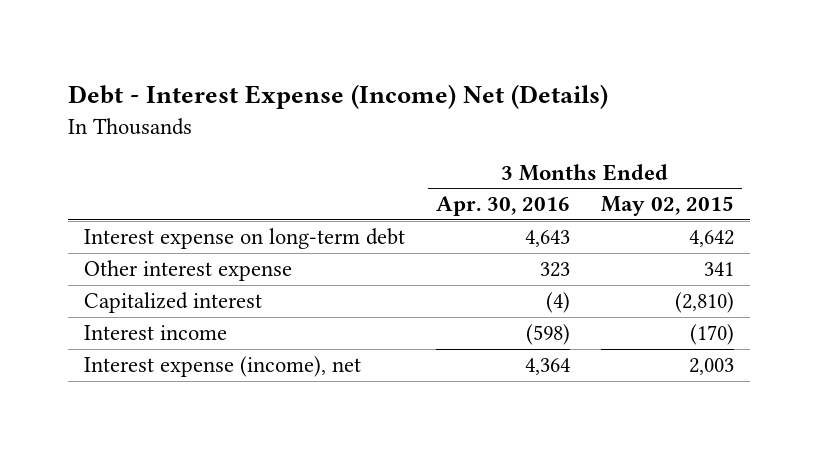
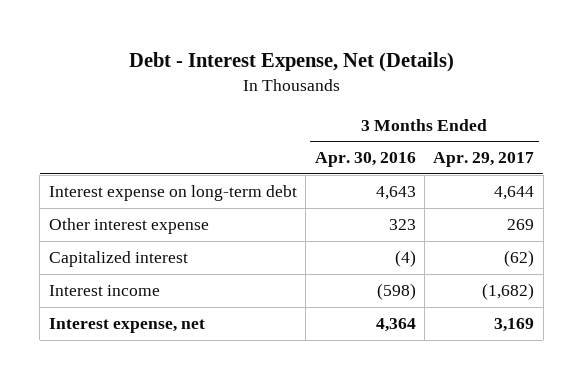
- Debt - Interest Expense (Income) Net (Details)
+ Debt - Interest Expense, Net (Details)
- | 3 Months Ended Apr. 30, 2016 | 3 Months Ended May 02, 2015
+ | 3 Months Ended Apr. 30, 2016 | 3 Months Ended Apr. 29, 2017
- Interest expense (income), net | 4,364 | 2,003
+ Interest expense, net | 4,364 | 3,169

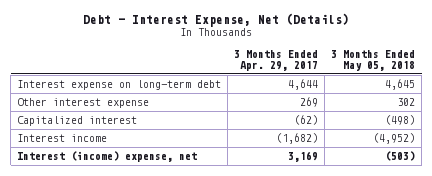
- | 3 Months Ended Apr. 30, 2016 | 3 Months Ended Apr. 29, 2017
+ | 3 Months Ended Apr. 29, 2017 | 3 Months Ended May 05, 2018
- Interest expense, net | 4,364 | 3,169
+ Interest (income) expense, net | 3,169 | (503)

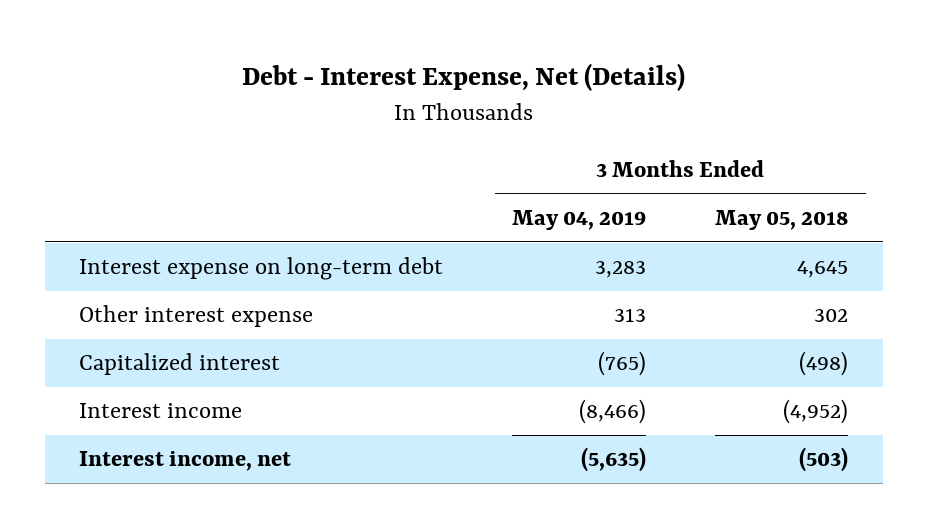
- | 3 Months Ended Apr. 29, 2017 | 3 Months Ended May 05, 2018
+ | 3 Months Ended May 04, 2019 | 3 Months Ended May 05, 2018
- Interest (income) expense, net | 3,169 | (503)
+ Interest income, net | (5,635) | (503)

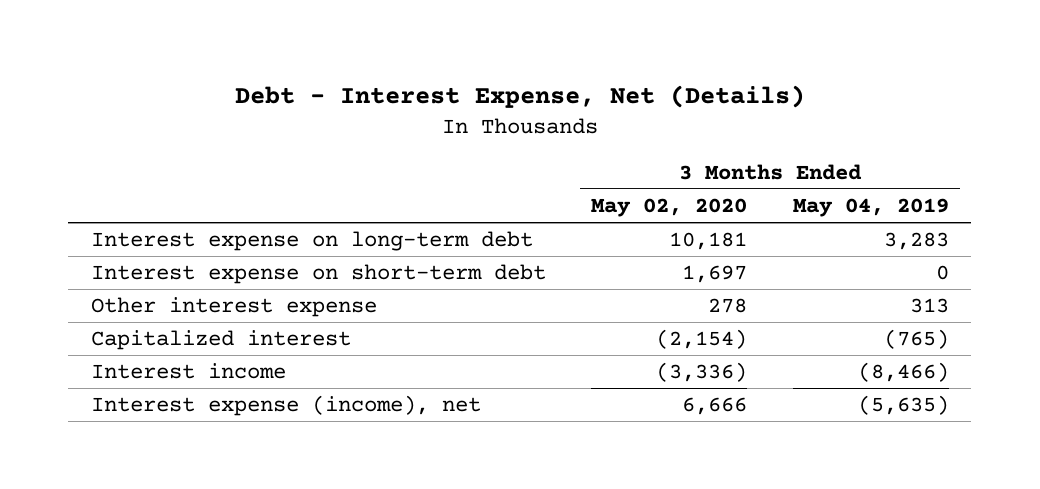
- | 3 Months Ended May 04, 2019 | 3 Months Ended May 05, 2018
+ | 3 Months Ended May 02, 2020 | 3 Months Ended May 04, 2019
+ Interest expense on short-term debt | 1,697 | 0
- Interest income, net | (5,635) | (503)
+ Interest expense (income), net | 6,666 | (5,635)

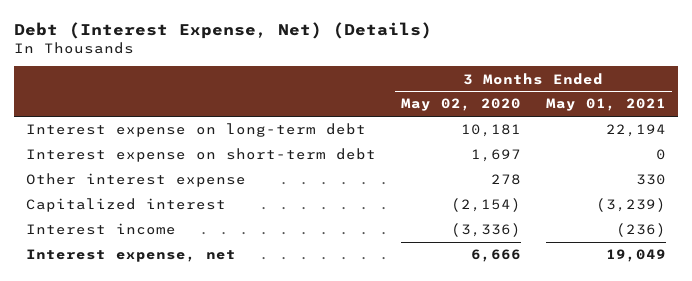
- Debt - Interest Expense, Net (Details)
+ Debt (Interest Expense, Net) (Details)
- | 3 Months Ended May 02, 2020 | 3 Months Ended May 04, 2019
+ | 3 Months Ended May 02, 2020 | 3 Months Ended May 01, 2021
- Interest expense (income), net | 6,666 | (5,635)
+ Interest expense, net | 6,666 | 19,049

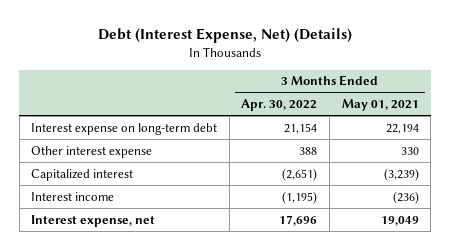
- | 3 Months Ended May 02, 2020 | 3 Months Ended May 01, 2021
+ | 3 Months Ended Apr. 30, 2022 | 3 Months Ended May 01, 2021
- Interest expense on short-term debt | 1,697 | 0

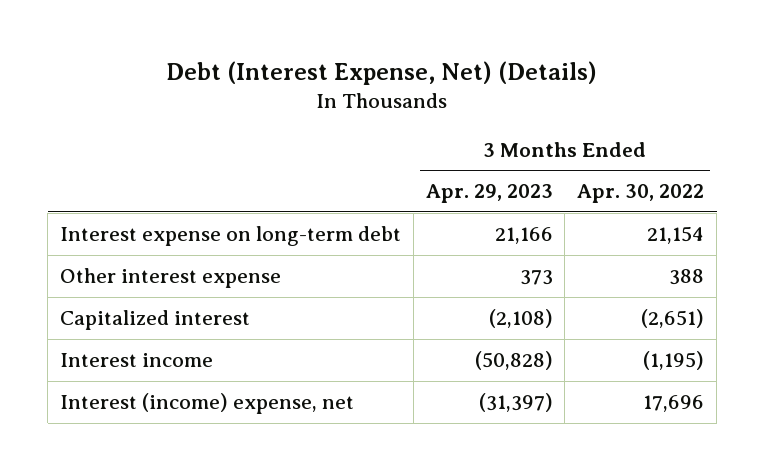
- | 3 Months Ended Apr. 30, 2022 | 3 Months Ended May 01, 2021
+ | 3 Months Ended Apr. 29, 2023 | 3 Months Ended Apr. 30, 2022
- Interest expense, net | 17,696 | 19,049
+ Interest (income) expense, net | (31,397) | 17,696

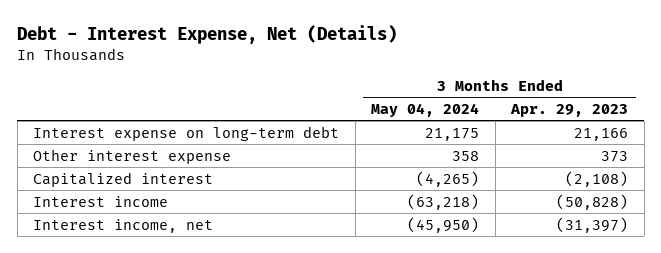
- Debt (Interest Expense, Net) (Details)
+ Debt - Interest Expense, Net (Details)
- | 3 Months Ended Apr. 29, 2023 | 3 Months Ended Apr. 30, 2022
+ | 3 Months Ended May 04, 2024 | 3 Months Ended Apr. 29, 2023
- Interest (income) expense, net | (31,397) | 17,696
+ Interest income, net | (45,950) | (31,397)

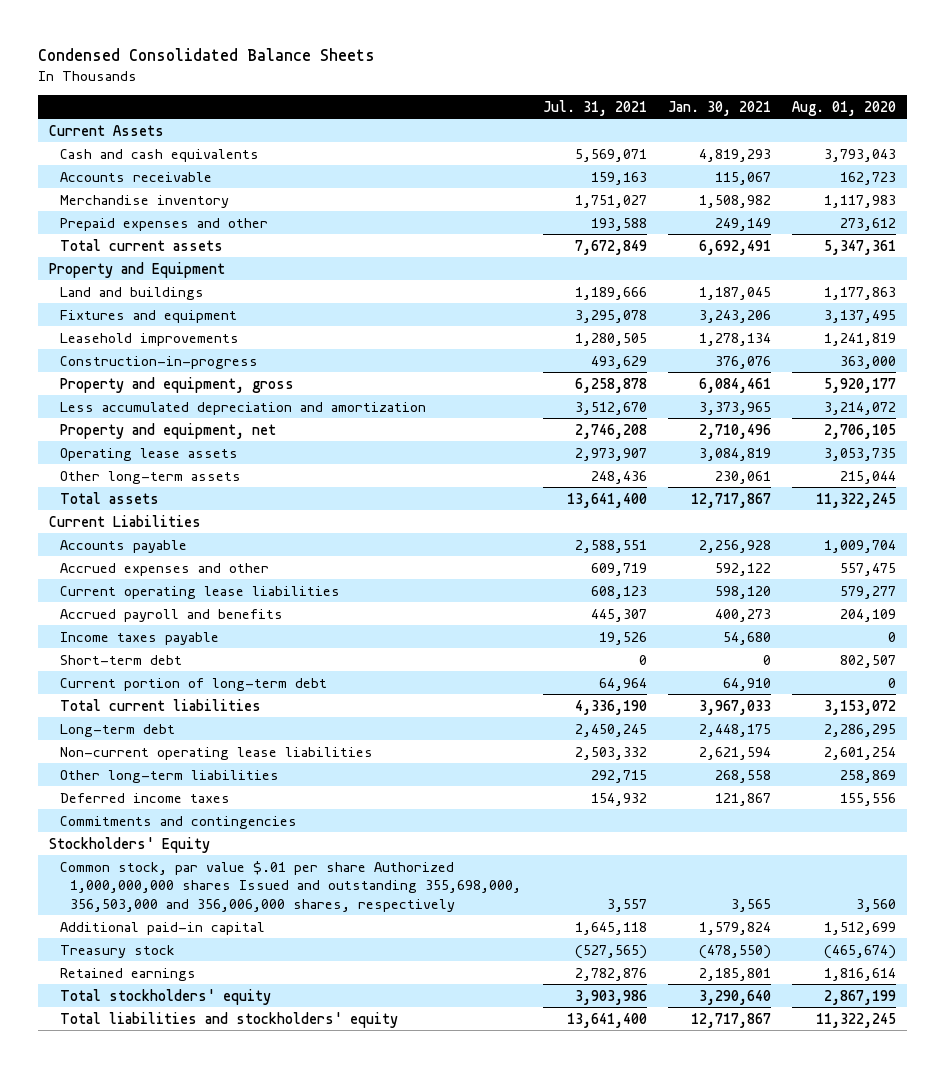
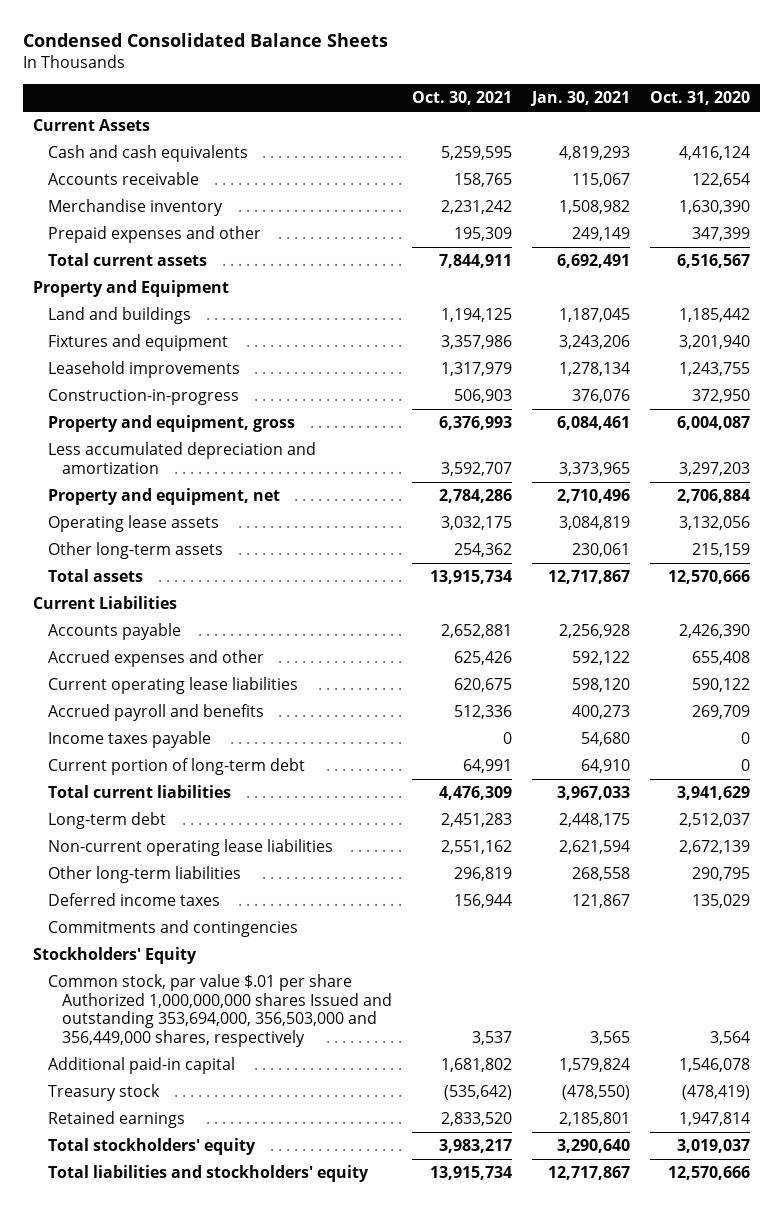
- | Jul. 31, 2021 | Jan. 30, 2021 | Aug. 01, 2020
+ | Oct. 30, 2021 | Jan. 30, 2021 | Oct. 31, 2020
- Short-term debt | 0 | 0 | 802,507
- Common stock, par value $.01 per share Authorized 1,000,000,000 shares Issued and outstanding 355,698,000, 356,503,000 and 356,006,000 shares, respectively | 3,557 | 3,565 | 3,560
+ Common stock, par value $.01 per share Authorized 1,000,000,000 shares Issued and outstanding 353,694,000, 356,503,000 and 356,449,000 shares, respectively | 3,537 | 3,565 | 3,564

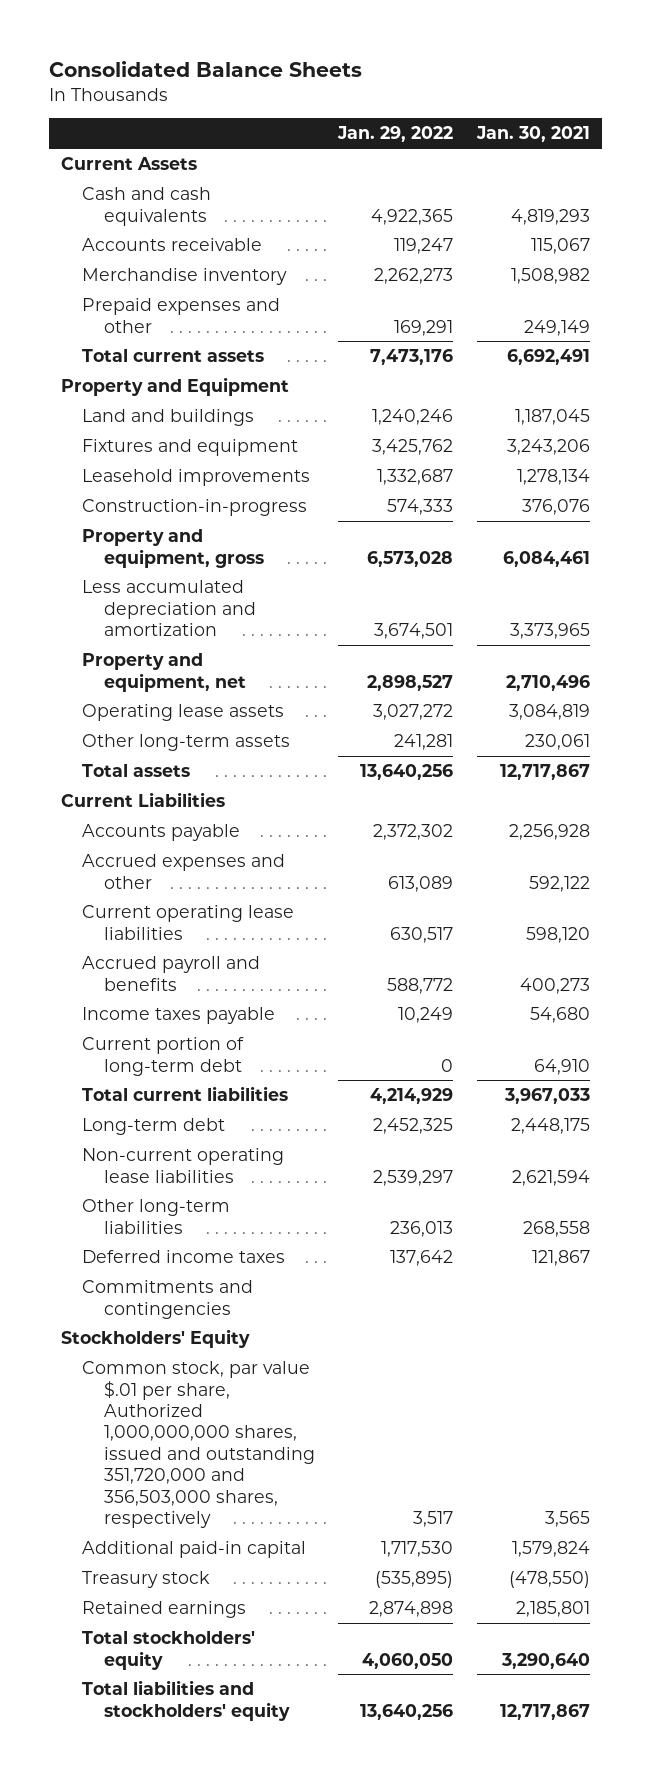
- Condensed Consolidated Balance Sheets
+ Consolidated Balance Sheets
- | Oct. 30, 2021 | Jan. 30, 2021 | Oct. 31, 2020
+ | Jan. 29, 2022 | Jan. 30, 2021
- Common stock, par value $.01 per share Authorized 1,000,000,000 shares Issued and outstanding 353,694,000, 356,503,000 and 356,449,000 shares, respectively | 3,537 | 3,565 | 3,564
+ Common stock, par value $.01 per share, Authorized 1,000,000,000 shares, issued and outstanding 351,720,000 and 356,503,000 shares, respectively | 3,517 | 3,565

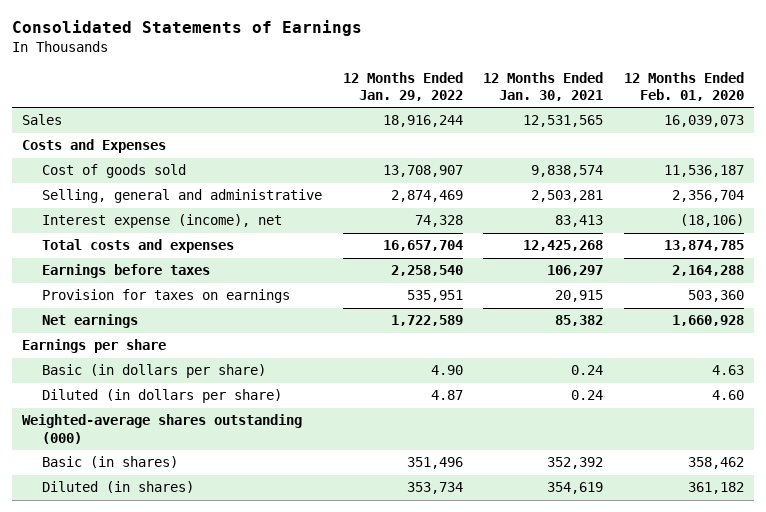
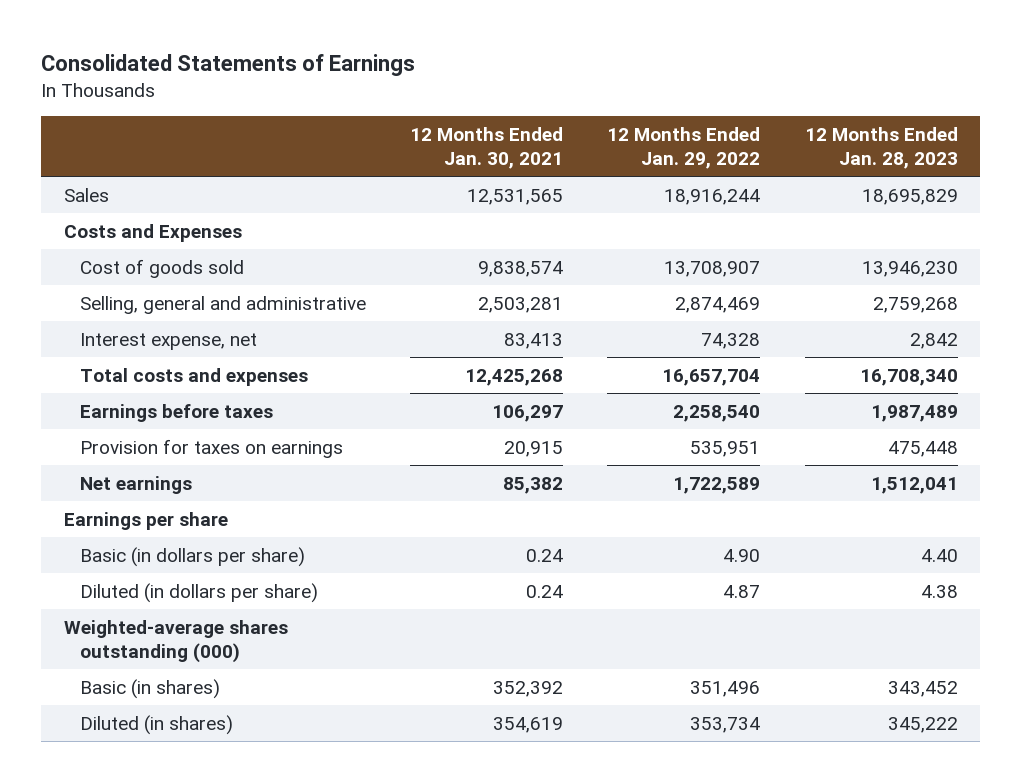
- | 12 Months Ended Jan. 29, 2022 | 12 Months Ended Jan. 30, 2021 | 12 Months Ended Feb. 01, 2020
+ | 12 Months Ended Jan. 30, 2021 | 12 Months Ended Jan. 29, 2022 | 12 Months Ended Jan. 28, 2023
- Interest expense (income), net | 74,328 | 83,413 | (18,106)
+ Interest expense, net | 83,413 | 74,328 | 2,842

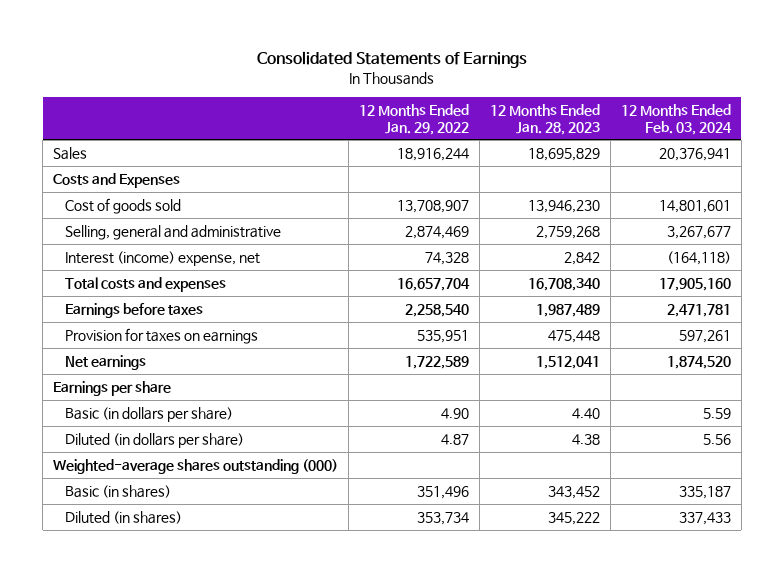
- | 12 Months Ended Jan. 30, 2021 | 12 Months Ended Jan. 29, 2022 | 12 Months Ended Jan. 28, 2023
+ | 12 Months Ended Jan. 29, 2022 | 12 Months Ended Jan. 28, 2023 | 12 Months Ended Feb. 03, 2024
- Interest expense, net | 83,413 | 74,328 | 2,842
+ Interest (income) expense, net | 74,328 | 2,842 | (164,118)

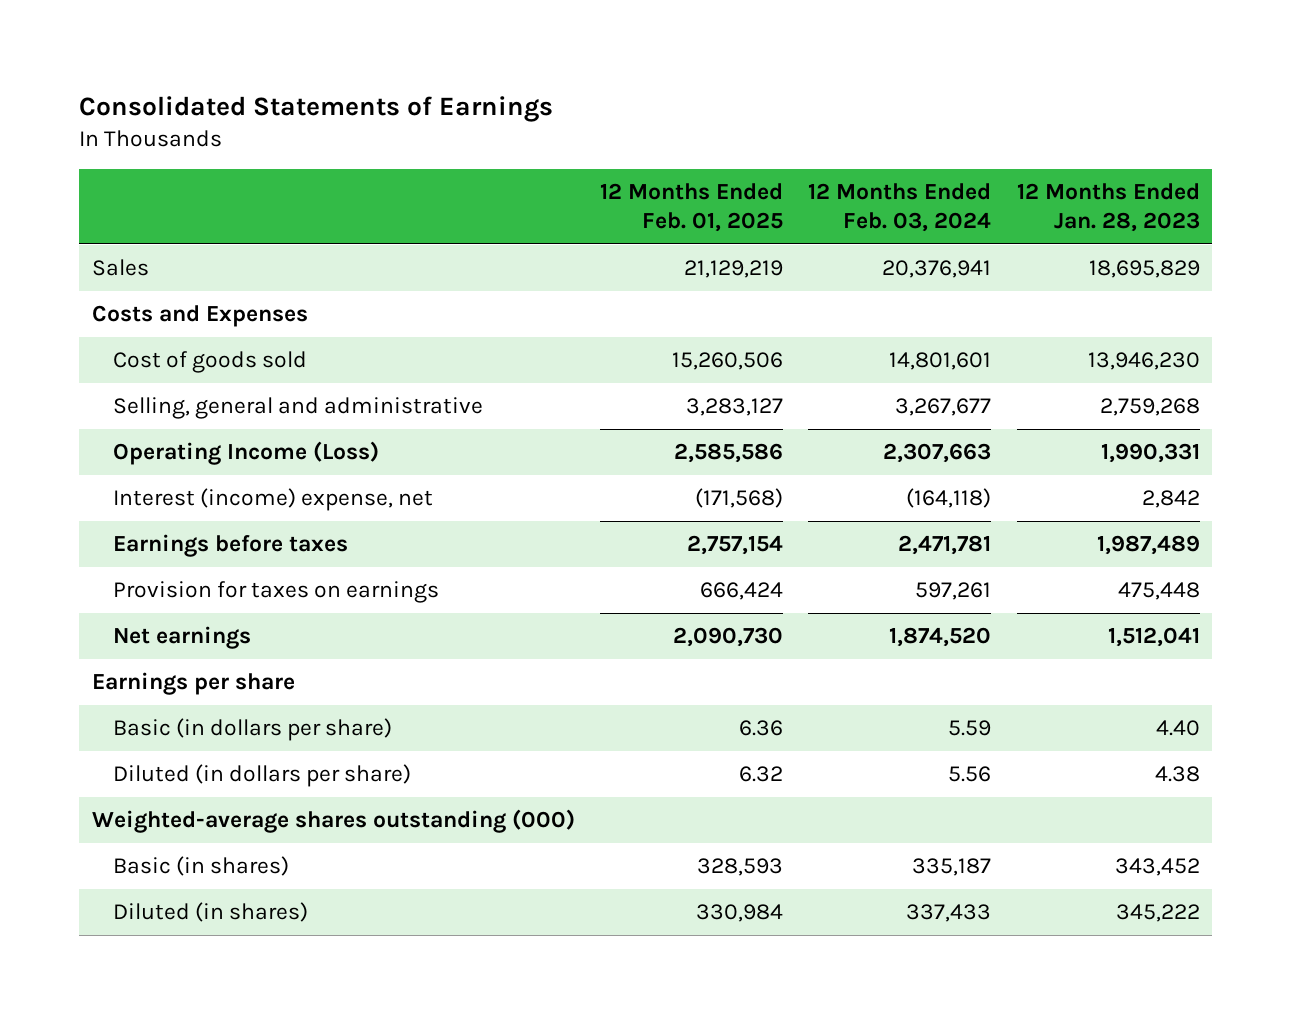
- | 12 Months Ended Jan. 29, 2022 | 12 Months Ended Jan. 28, 2023 | 12 Months Ended Feb. 03, 2024
+ | 12 Months Ended Feb. 01, 2025 | 12 Months Ended Feb. 03, 2024 | 12 Months Ended Jan. 28, 2023
+ Operating Income (Loss) | 2,585,586 | 2,307,663 | 1,990,331
- Total costs and expenses | 16,657,704 | 16,708,340 | 17,905,160

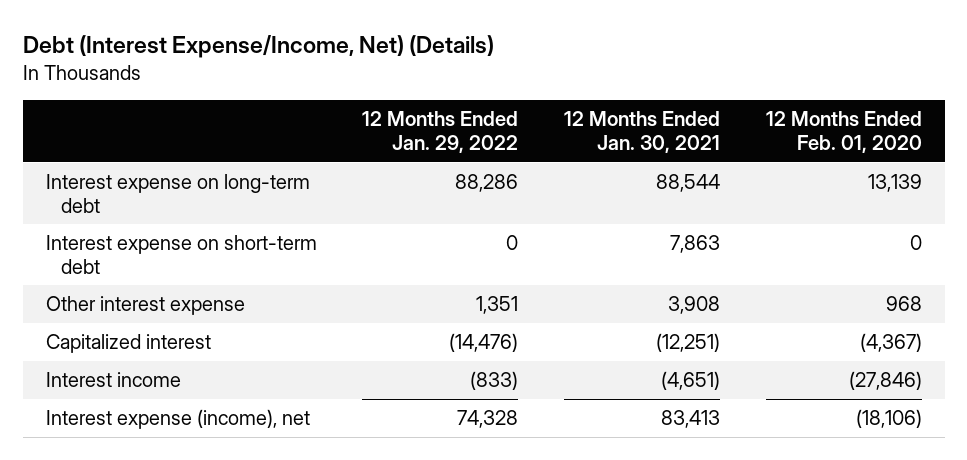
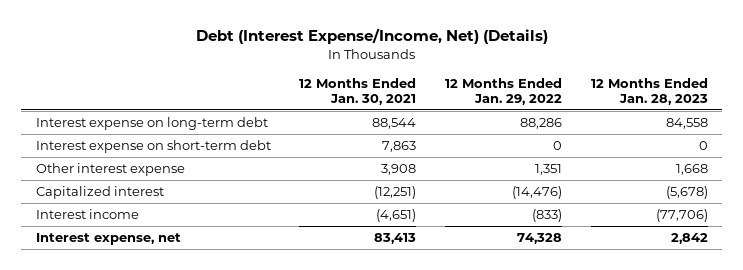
- | 12 Months Ended Jan. 29, 2022 | 12 Months Ended Jan. 30, 2021 | 12 Months Ended Feb. 01, 2020
+ | 12 Months Ended Jan. 30, 2021 | 12 Months Ended Jan. 29, 2022 | 12 Months Ended Jan. 28, 2023
- Interest expense (income), net | 74,328 | 83,413 | (18,106)
+ Interest expense, net | 83,413 | 74,328 | 2,842

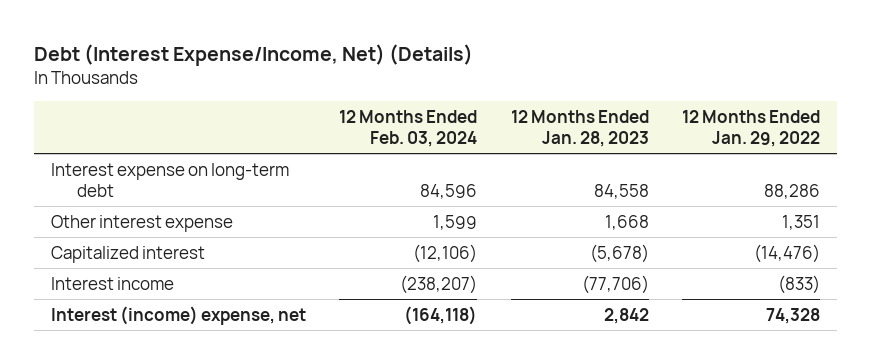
- | 12 Months Ended Jan. 30, 2021 | 12 Months Ended Jan. 29, 2022 | 12 Months Ended Jan. 28, 2023
+ | 12 Months Ended Feb. 03, 2024 | 12 Months Ended Jan. 28, 2023 | 12 Months Ended Jan. 29, 2022
- Interest expense on short-term debt | 7,863 | 0 | 0
- Interest expense, net | 83,413 | 74,328 | 2,842
+ Interest (income) expense, net | (164,118) | 2,842 | 74,328

